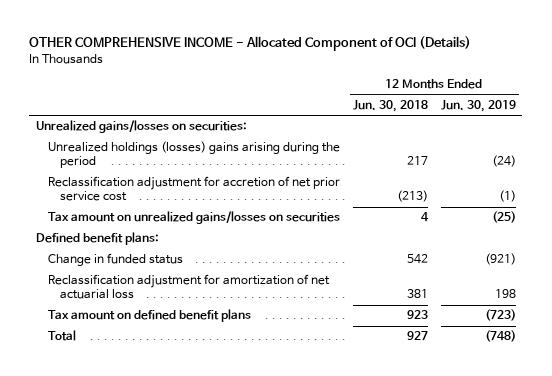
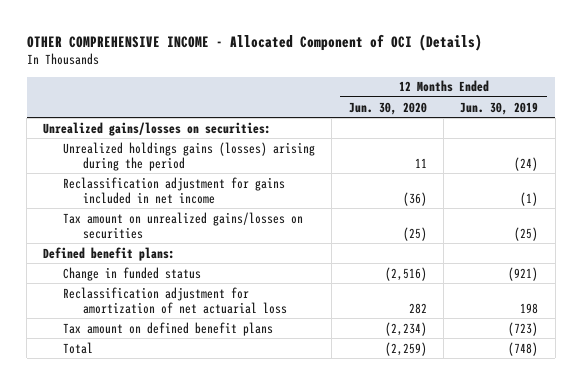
- | 12 Months Ended Jun. 30, 2018 | 12 Months Ended Jun. 30, 2019
+ | 12 Months Ended Jun. 30, 2020 | 12 Months Ended Jun. 30, 2019
- Unrealized holdings (losses) gains arising during the period | 217 | (24)
- Reclassification adjustment for accretion of net prior service cost | (213) | (1)
+ Unrealized holdings gains (losses) arising during the period | 11 | (24)
+ Reclassification adjustment for gains included in net income | (36) | (1)

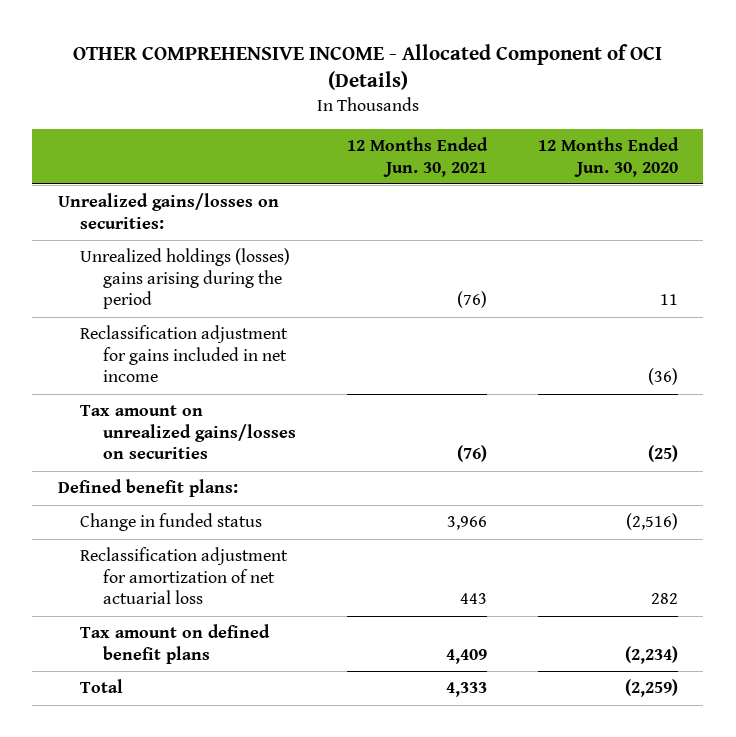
- | 12 Months Ended Jun. 30, 2020 | 12 Months Ended Jun. 30, 2019
+ | 12 Months Ended Jun. 30, 2021 | 12 Months Ended Jun. 30, 2020
- Unrealized holdings gains (losses) arising during the period | 11 | (24)
+ Unrealized holdings (losses) gains arising during the period | (76) | 11

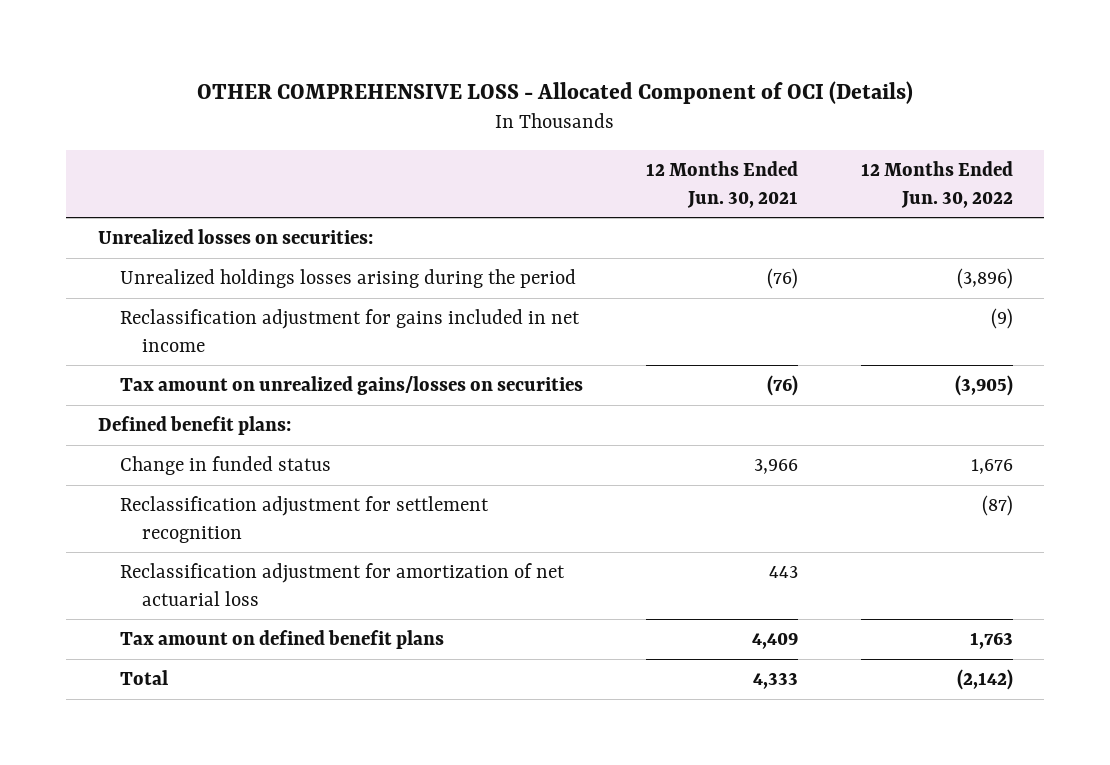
- OTHER COMPREHENSIVE INCOME - Allocated Component of OCI (Details)
+ OTHER COMPREHENSIVE LOSS - Allocated Component of OCI (Details)
- | 12 Months Ended Jun. 30, 2021 | 12 Months Ended Jun. 30, 2020
+ | 12 Months Ended Jun. 30, 2021 | 12 Months Ended Jun. 30, 2022
- Unrealized gains/losses on securities:
- Unrealized holdings (losses) gains arising during the period | (76) | 11
+ Unrealized losses on securities:
+ Unrealized holdings losses arising during the period | (76) | (3,896)
+ Reclassification adjustment for settlement recognition | | (87)

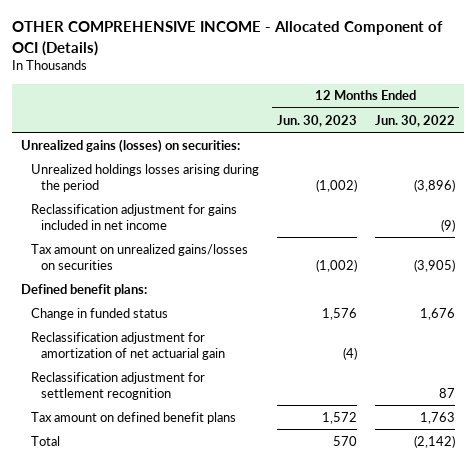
- OTHER COMPREHENSIVE LOSS - Allocated Component of OCI (Details)
+ OTHER COMPREHENSIVE INCOME - Allocated Component of OCI (Details)
- | 12 Months Ended Jun. 30, 2021 | 12 Months Ended Jun. 30, 2022
+ | 12 Months Ended Jun. 30, 2023 | 12 Months Ended Jun. 30, 2022
- Unrealized losses on securities:
+ Unrealized gains (losses) on securities:
- Reclassification adjustment for settlement recognition | | (87)
- Reclassification adjustment for amortization of net actuarial loss | 443 |
+ Reclassification adjustment for amortization of net actuarial gain | (4) |
+ Reclassification adjustment for settlement recognition | | 87

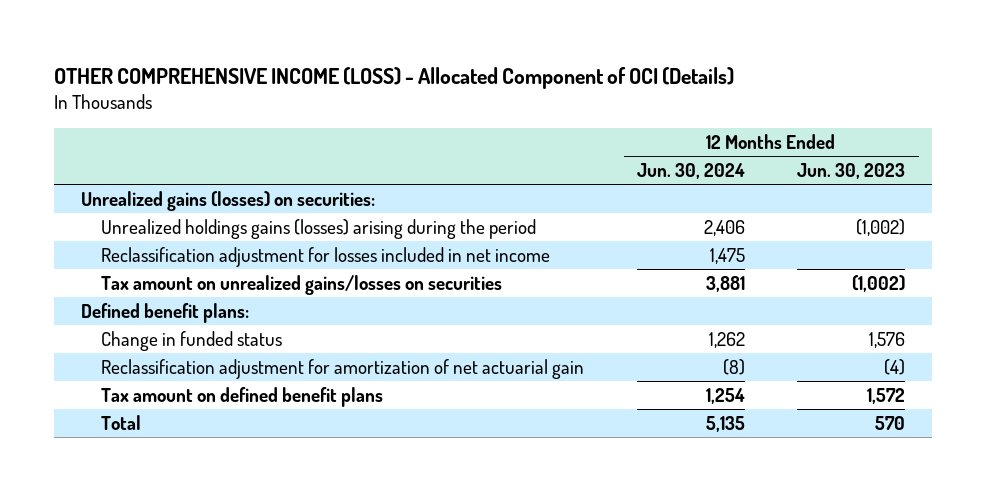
- OTHER COMPREHENSIVE INCOME - Allocated Component of OCI (Details)
+ OTHER COMPREHENSIVE INCOME (LOSS) - Allocated Component of OCI (Details)
- | 12 Months Ended Jun. 30, 2023 | 12 Months Ended Jun. 30, 2022
+ | 12 Months Ended Jun. 30, 2024 | 12 Months Ended Jun. 30, 2023
- Unrealized holdings losses arising during the period | (1,002) | (3,896)
- Reclassification adjustment for gains included in net income | | (9)
+ Unrealized holdings gains (losses) arising during the period | 2,406 | (1,002)
+ Reclassification adjustment for losses included in net income | 1,475 |
- Reclassification adjustment for settlement recognition | | 87

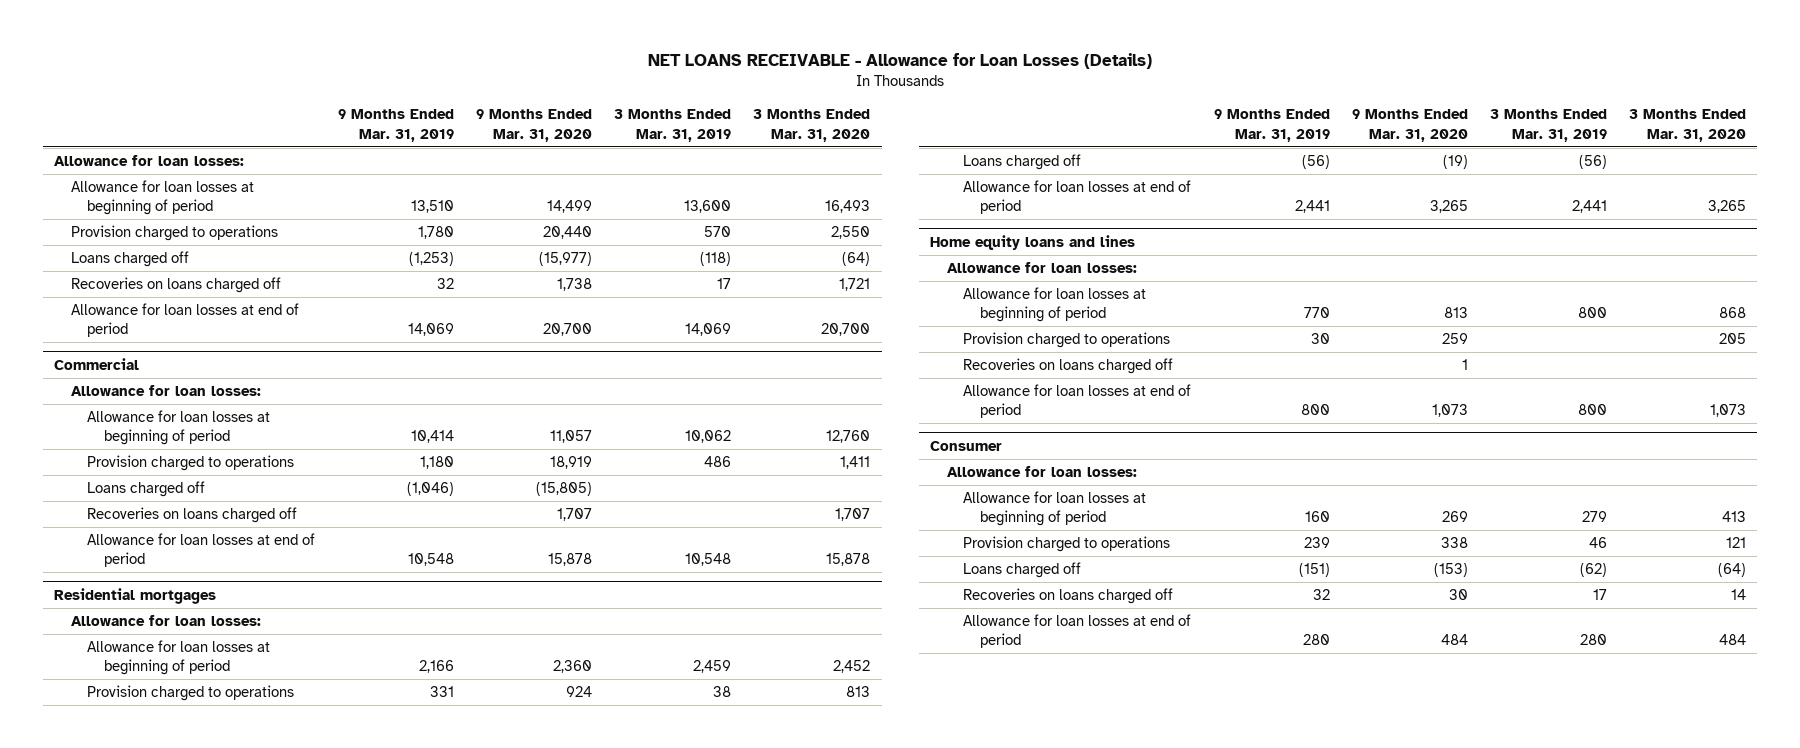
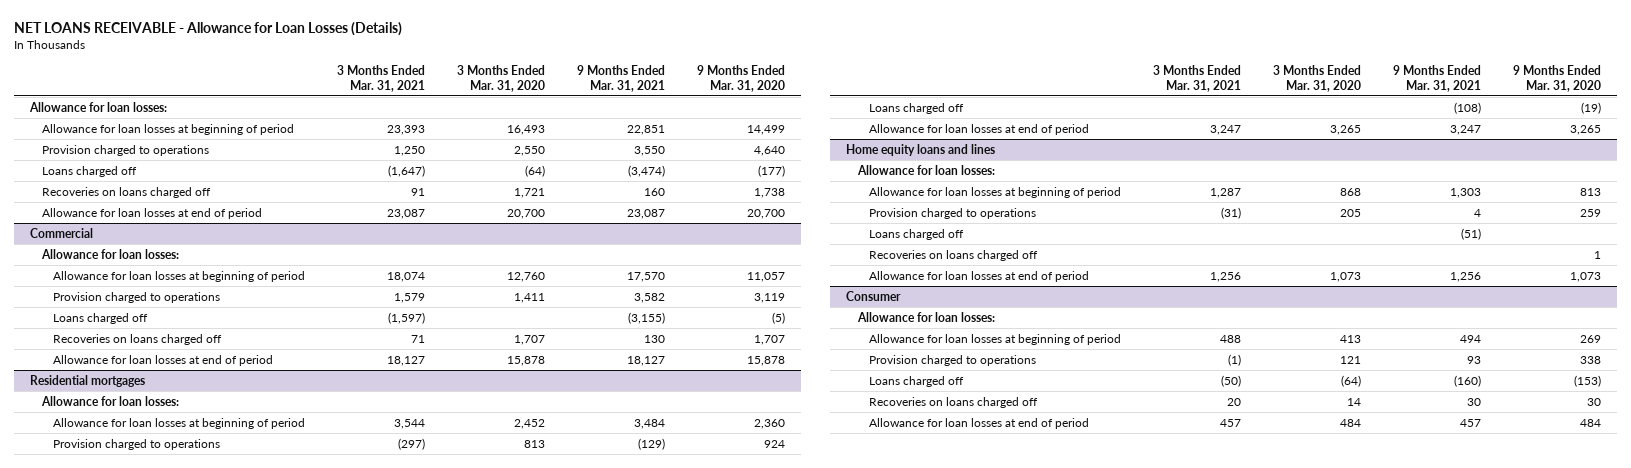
- | 9 Months Ended Mar. 31, 2019 | 9 Months Ended Mar. 31, 2020 | 3 Months Ended Mar. 31, 2019 | 3 Months Ended Mar. 31, 2020
+ | 3 Months Ended Mar. 31, 2021 | 3 Months Ended Mar. 31, 2020 | 9 Months Ended Mar. 31, 2021 | 9 Months Ended Mar. 31, 2020
- Provision charged to operations | 1,780 | 20,440 | 570 | 2,550
- Loans charged off | (1,253) | (15,977) | (118) | (64)
+ Provision charged to operations | 1,250 | 2,550 | 3,550 | 4,640
+ Loans charged off | (1,647) | (64) | (3,474) | (177)
@ Commercial
- Provision charged to operations | 1,180 | 18,919 | 486 | 1,411
- Loans charged off | (1,046) | (15,805) | |
+ Provision charged to operations | 1,579 | 1,411 | 3,582 | 3,119
+ Loans charged off | (1,597) | | (3,155) | (5)
@ Home equity loans and lines
+ Loans charged off | | | (51) |

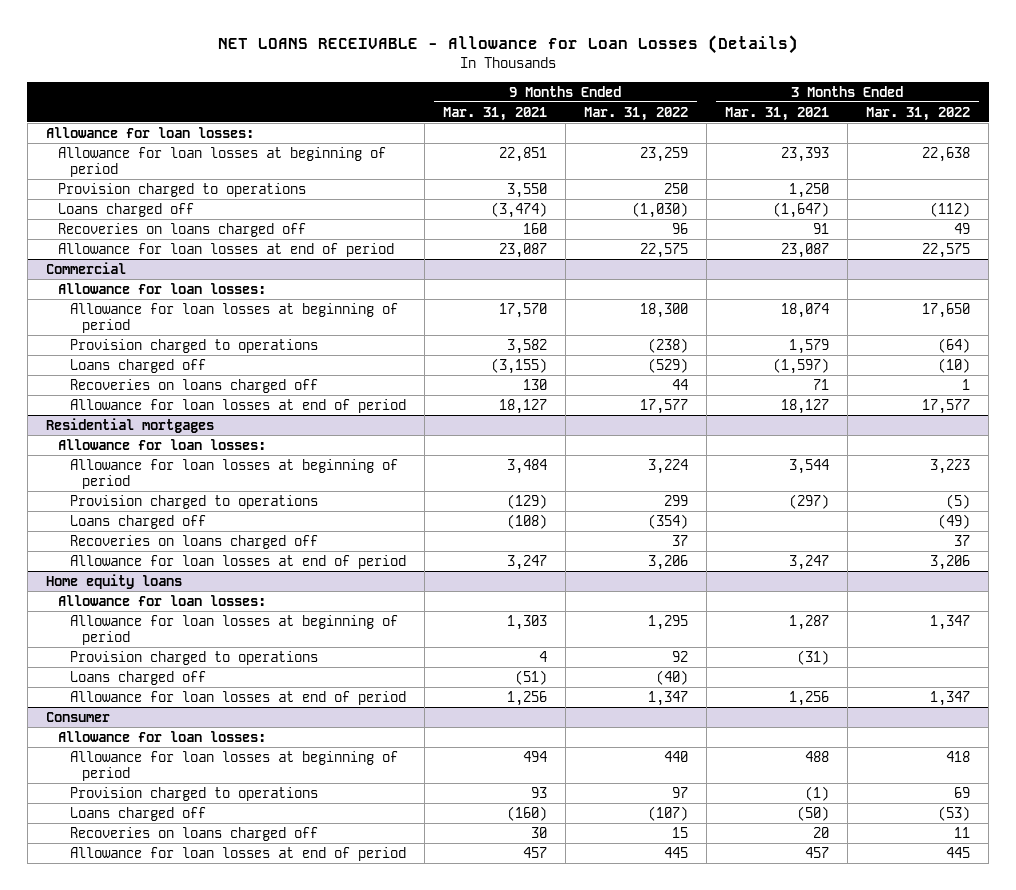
- | 3 Months Ended Mar. 31, 2021 | 3 Months Ended Mar. 31, 2020 | 9 Months Ended Mar. 31, 2021 | 9 Months Ended Mar. 31, 2020
+ | 9 Months Ended Mar. 31, 2021 | 9 Months Ended Mar. 31, 2022 | 3 Months Ended Mar. 31, 2021 | 3 Months Ended Mar. 31, 2022
@ Residential mortgages
+ Recoveries on loans charged off | | 37 | | 37
- Home equity loans and lines
+ Home equity loans
- Recoveries on loans charged off | | | | 1

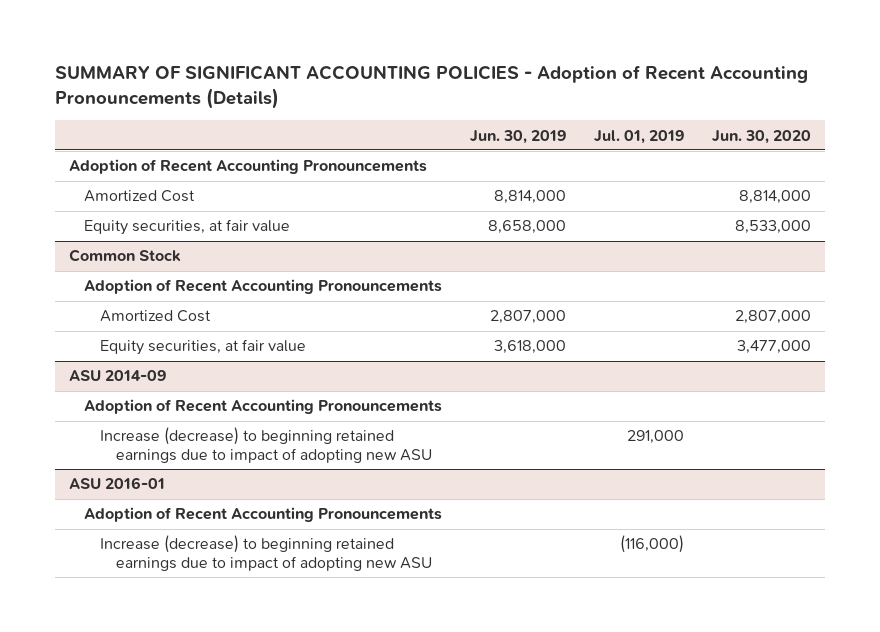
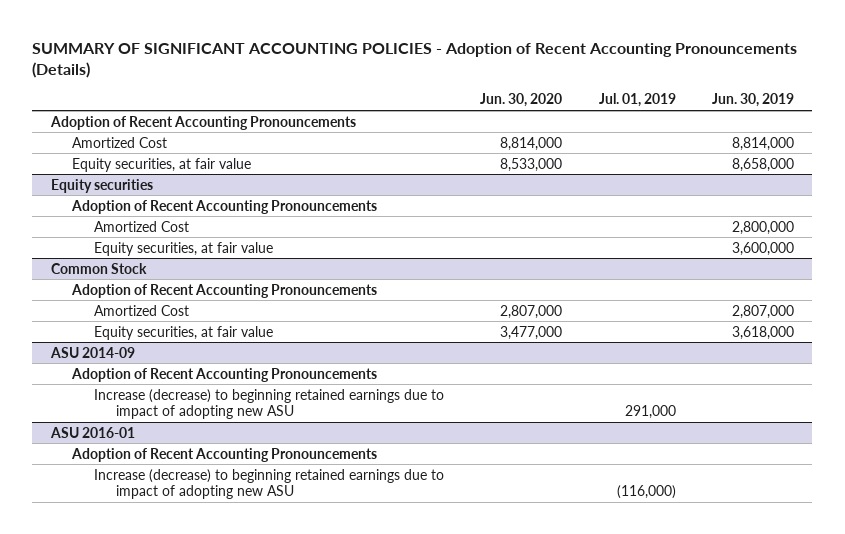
- | Jun. 30, 2019 | Jul. 01, 2019 | Jun. 30, 2020
+ | Jun. 30, 2020 | Jul. 01, 2019 | Jun. 30, 2019
+ Equity securities
+ Adoption of Recent Accounting Pronouncements
+ Amortized Cost | | | 2,800,000
+ Equity securities, at fair value | | | 3,600,000

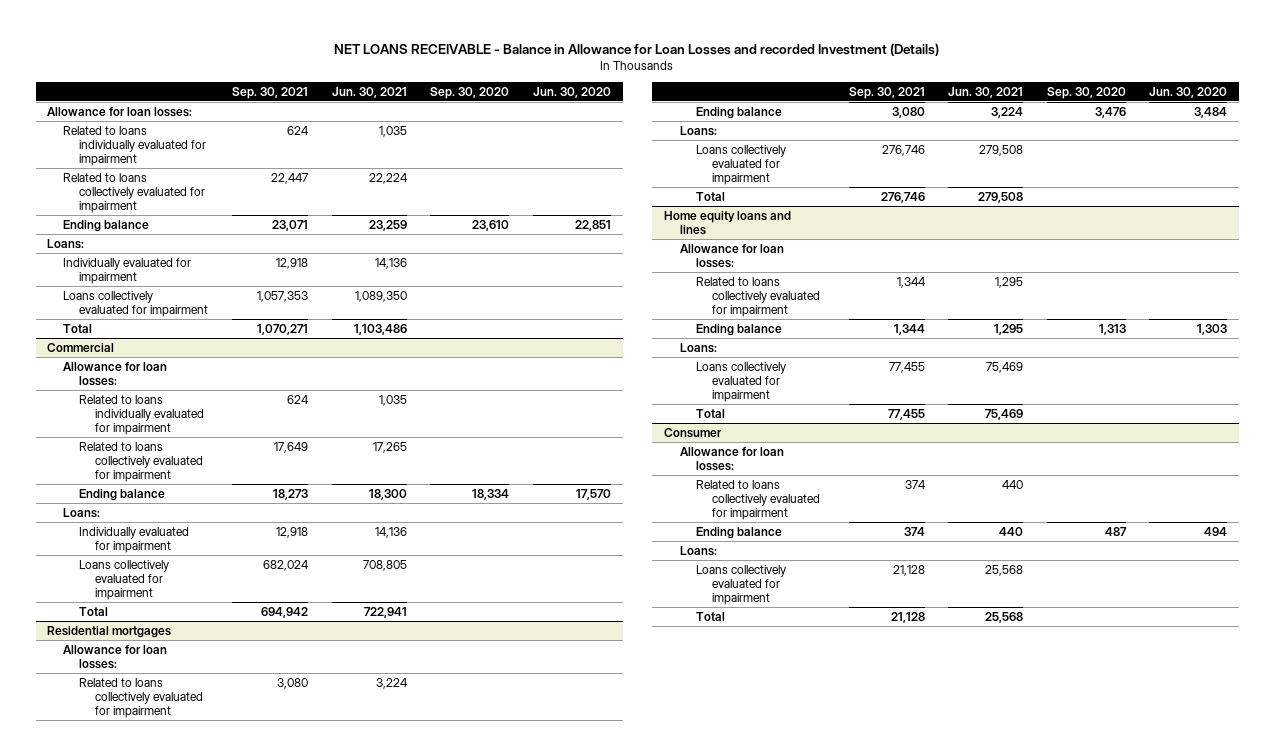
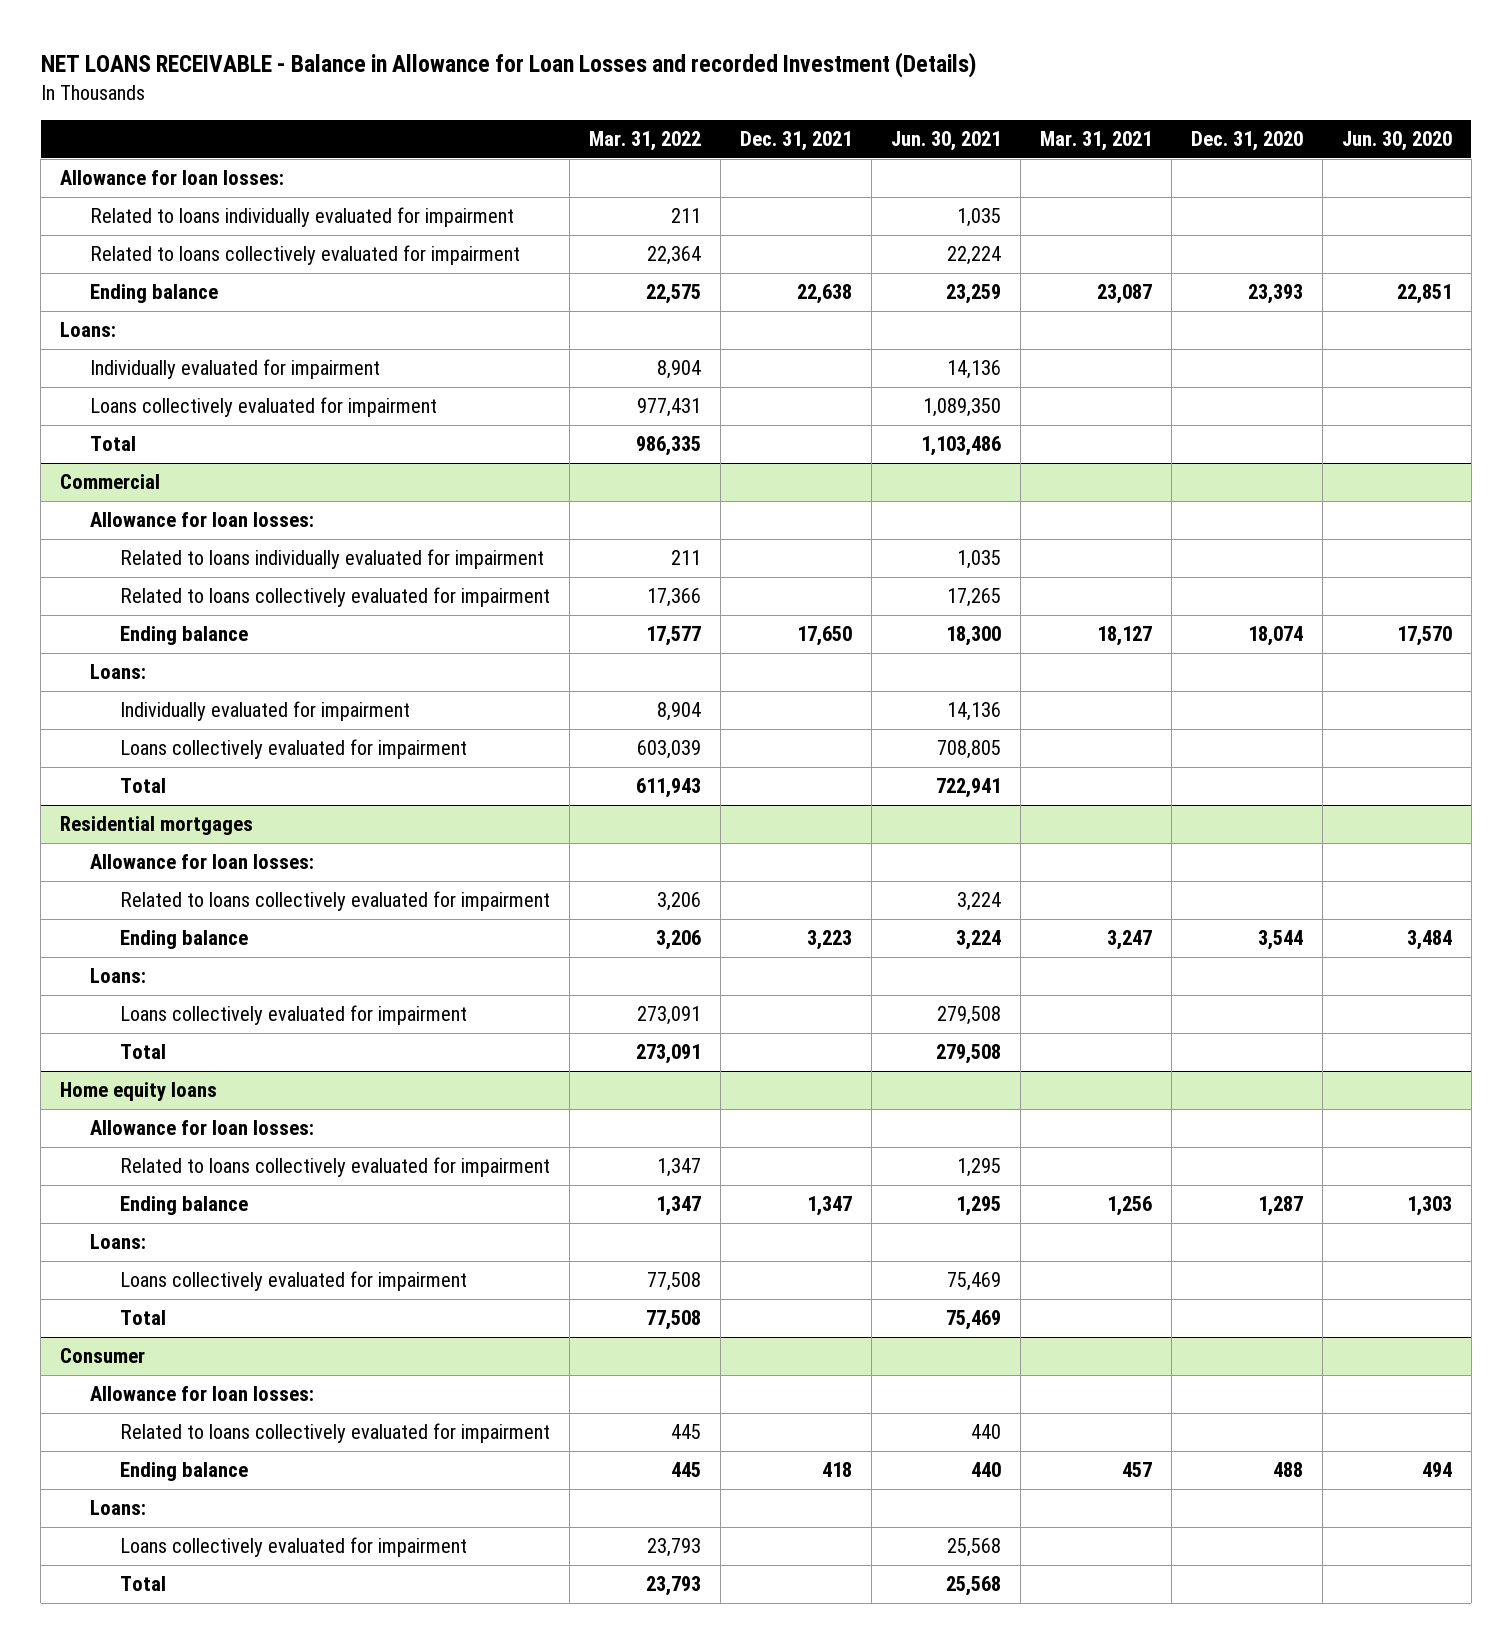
- | Sep. 30, 2021 | Jun. 30, 2021 | Sep. 30, 2020 | Jun. 30, 2020
+ | Mar. 31, 2022 | Dec. 31, 2021 | Jun. 30, 2021 | Mar. 31, 2021 | Dec. 31, 2020 | Jun. 30, 2020
- Home equity loans and lines
+ Home equity loans

